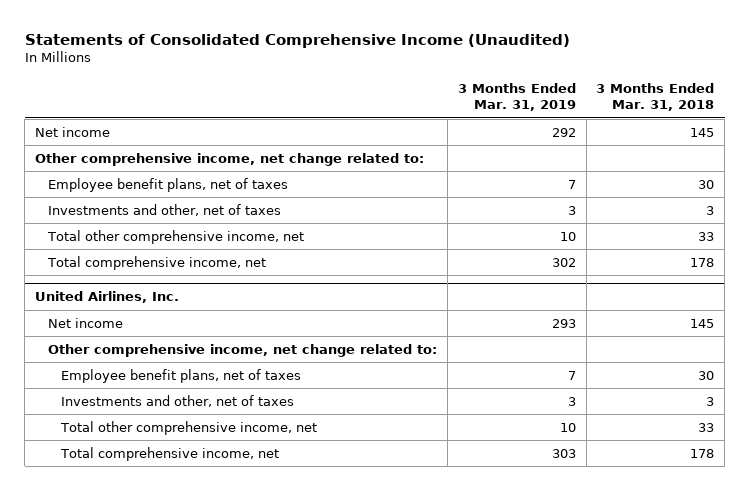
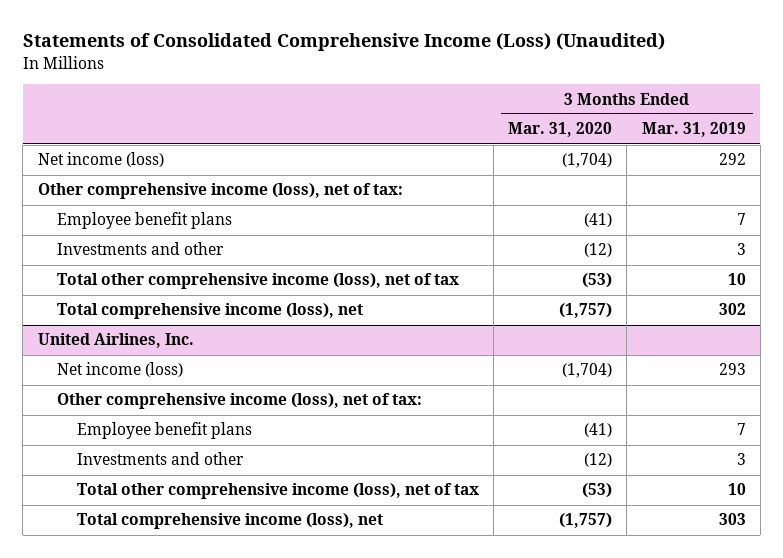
- Statements of Consolidated Comprehensive Income (Unaudited)
+ Statements of Consolidated Comprehensive Income (Loss) (Unaudited)
- | 3 Months Ended Mar. 31, 2019 | 3 Months Ended Mar. 31, 2018
+ | 3 Months Ended Mar. 31, 2020 | 3 Months Ended Mar. 31, 2019
- Net income | 292 | 145
- Other comprehensive income, net change related to:
- Employee benefit plans, net of taxes | 7 | 30
- Investments and other, net of taxes | 3 | 3
- Total other comprehensive income, net | 10 | 33
- Total comprehensive income, net | 302 | 178
+ Net income (loss) | (1,704) | 292
+ Other comprehensive income (loss), net of tax:
+ Employee benefit plans | (41) | 7
+ Investments and other | (12) | 3
+ Total other comprehensive income (loss), net of tax | (53) | 10
+ Total comprehensive income (loss), net | (1,757) | 302
@ United Airlines, Inc.
- Net income | 293 | 145
- Other comprehensive income, net change related to:
- Employee benefit plans, net of taxes | 7 | 30
- Investments and other, net of taxes | 3 | 3
- Total other comprehensive income, net | 10 | 33
- Total comprehensive income, net | 303 | 178
+ Net income (loss) | (1,704) | 293
+ Other comprehensive income (loss), net of tax:
+ Employee benefit plans | (41) | 7
+ Investments and other | (12) | 3
+ Total other comprehensive income (loss), net of tax | (53) | 10
+ Total comprehensive income (loss), net | (1,757) | 303

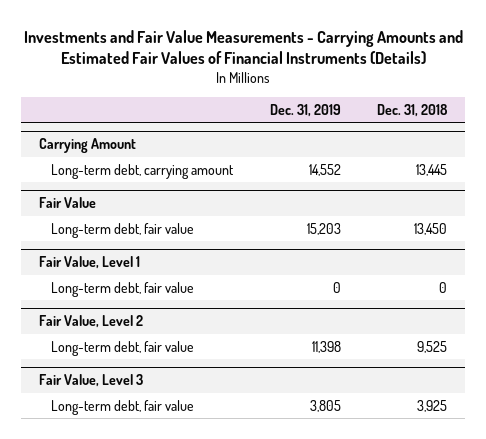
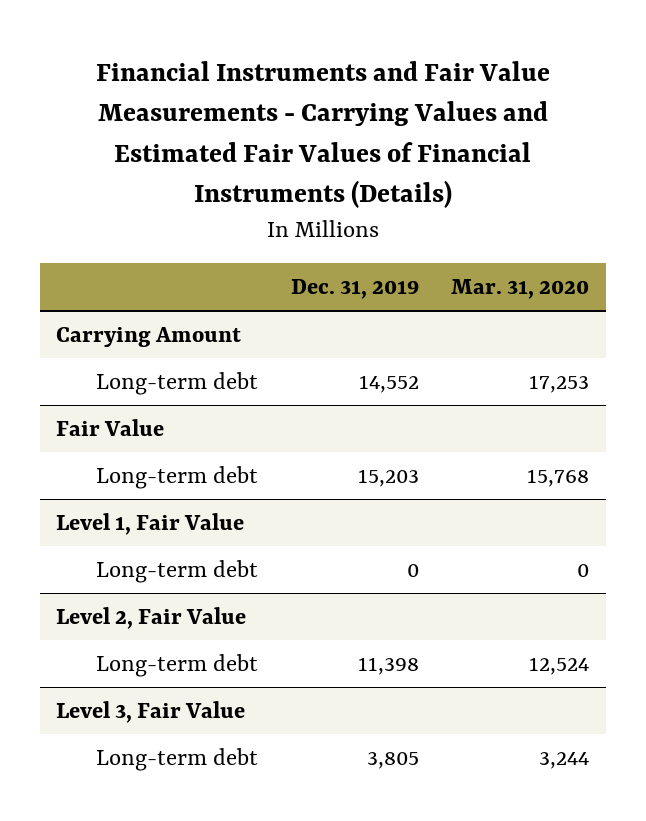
- Investments and Fair Value Measurements - Carrying Amounts and Estimated Fair Values of Financial Instruments (Details)
+ Financial Instruments and Fair Value Measurements - Carrying Values and Estimated Fair Values of Financial Instruments (Details)
- | Dec. 31, 2019 | Dec. 31, 2018
+ | Dec. 31, 2019 | Mar. 31, 2020
@ Carrying Amount
- Long-term debt, carrying amount | 14,552 | 13,445
+ Long-term debt | 14,552 | 17,253
@ Fair Value
- Long-term debt, fair value | 15,203 | 13,450
- Fair Value, Level 1
- Long-term debt, fair value | 0 | 0
- Fair Value, Level 2
- Long-term debt, fair value | 11,398 | 9,525
- Fair Value, Level 3
- Long-term debt, fair value | 3,805 | 3,925
@ Fair Value
+ Long-term debt | 15,203 | 15,768
+ Level 1, Fair Value
+ Long-term debt | 0 | 0
+ Level 2, Fair Value
+ Long-term debt | 11,398 | 12,524
+ Level 3, Fair Value
+ Long-term debt | 3,805 | 3,244

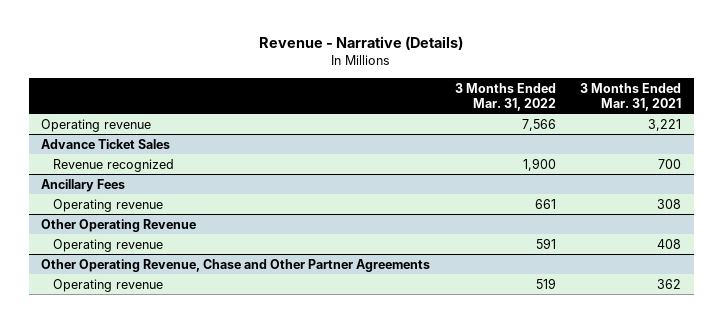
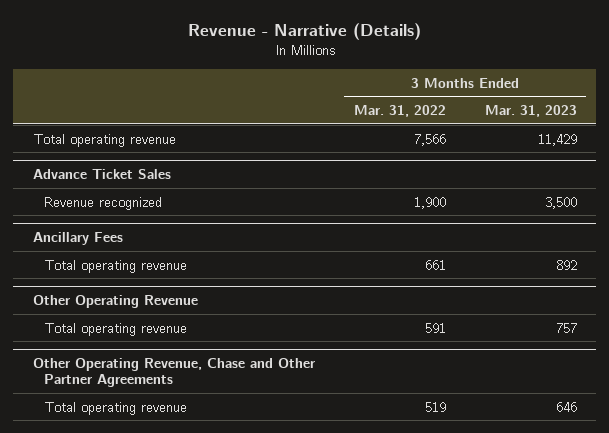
- | 3 Months Ended Mar. 31, 2022 | 3 Months Ended Mar. 31, 2021
+ | 3 Months Ended Mar. 31, 2022 | 3 Months Ended Mar. 31, 2023
- Operating revenue | 7,566 | 3,221
+ Total operating revenue | 7,566 | 11,429
@ Ancillary Fees
- Operating revenue | 661 | 308
+ Total operating revenue | 661 | 892
@ Other Operating Revenue
- Operating revenue | 591 | 408
+ Total operating revenue | 591 | 757
@ Other Operating Revenue, Chase and Other Partner Agreements
- Operating revenue | 519 | 362
+ Total operating revenue | 519 | 646

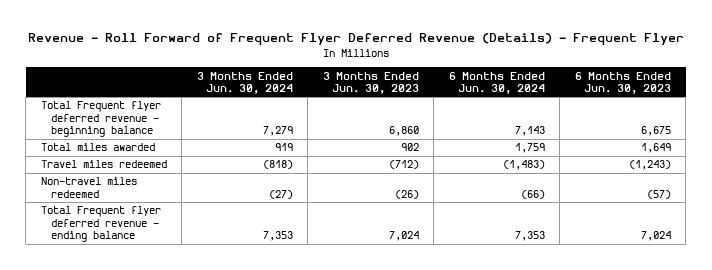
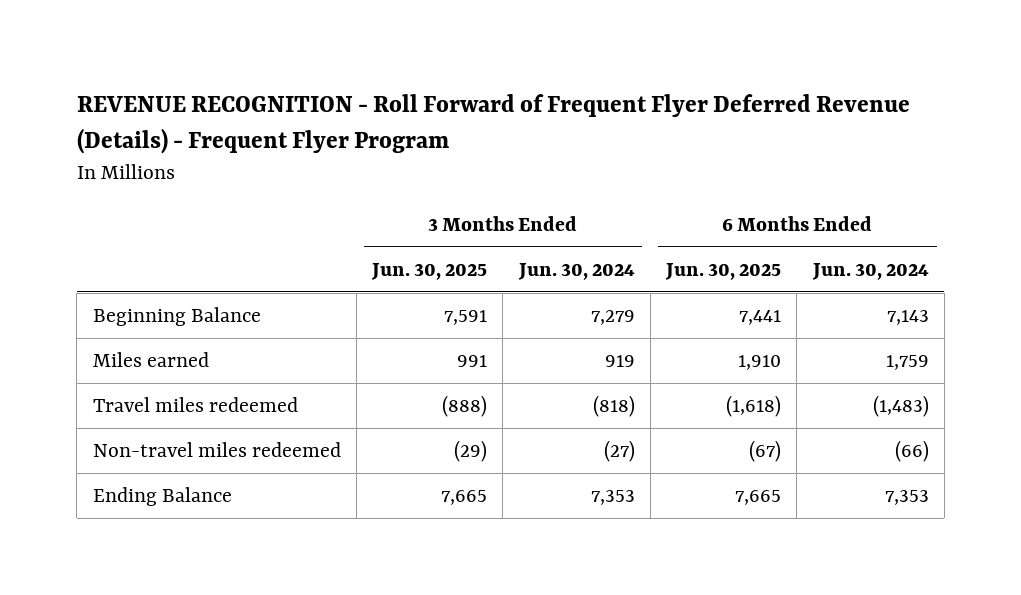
- Revenue - Roll Forward of Frequent Flyer Deferred Revenue (Details) - Frequent Flyer
+ REVENUE RECOGNITION - Roll Forward of Frequent Flyer Deferred Revenue (Details) - Frequent Flyer Program
- | 3 Months Ended Jun. 30, 2024 | 3 Months Ended Jun. 30, 2023 | 6 Months Ended Jun. 30, 2024 | 6 Months Ended Jun. 30, 2023
+ | 3 Months Ended Jun. 30, 2025 | 3 Months Ended Jun. 30, 2024 | 6 Months Ended Jun. 30, 2025 | 6 Months Ended Jun. 30, 2024
- Total Frequent flyer deferred revenue - beginning balance | 7,279 | 6,860 | 7,143 | 6,675
- Total miles awarded | 919 | 902 | 1,759 | 1,649
+ Beginning Balance | 7,591 | 7,279 | 7,441 | 7,143
+ Miles earned | 991 | 919 | 1,910 | 1,759
- Total Frequent flyer deferred revenue - ending balance | 7,353 | 7,024 | 7,353 | 7,024
+ Ending Balance | 7,665 | 7,353 | 7,665 | 7,353

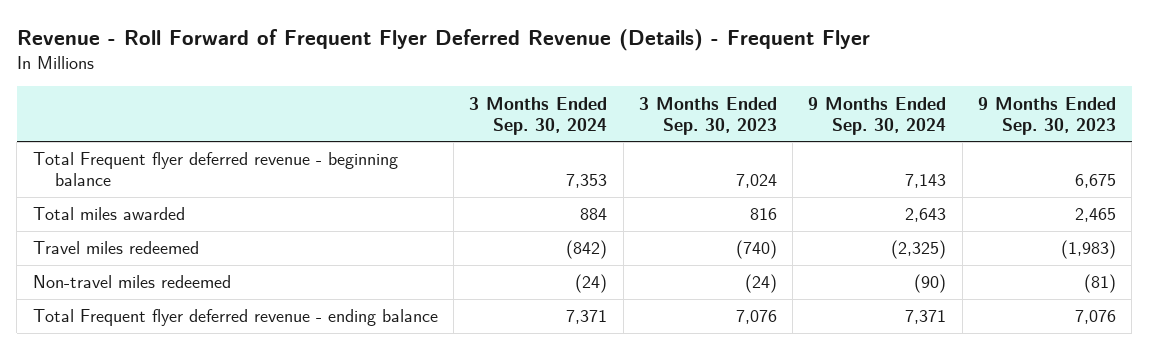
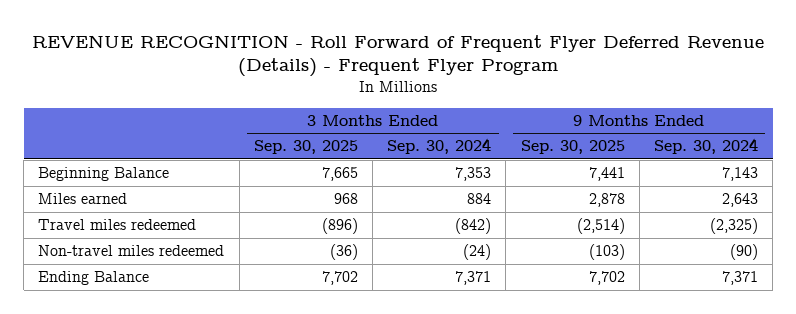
- Revenue - Roll Forward of Frequent Flyer Deferred Revenue (Details) - Frequent Flyer
+ REVENUE RECOGNITION - Roll Forward of Frequent Flyer Deferred Revenue (Details) - Frequent Flyer Program
- | 3 Months Ended Sep. 30, 2024 | 3 Months Ended Sep. 30, 2023 | 9 Months Ended Sep. 30, 2024 | 9 Months Ended Sep. 30, 2023
+ | 3 Months Ended Sep. 30, 2025 | 3 Months Ended Sep. 30, 2024 | 9 Months Ended Sep. 30, 2025 | 9 Months Ended Sep. 30, 2024
- Total Frequent flyer deferred revenue - beginning balance | 7,353 | 7,024 | 7,143 | 6,675
- Total miles awarded | 884 | 816 | 2,643 | 2,465
+ Beginning Balance | 7,665 | 7,353 | 7,441 | 7,143
+ Miles earned | 968 | 884 | 2,878 | 2,643
- Total Frequent flyer deferred revenue - ending balance | 7,371 | 7,076 | 7,371 | 7,076
+ Ending Balance | 7,702 | 7,371 | 7,702 | 7,371

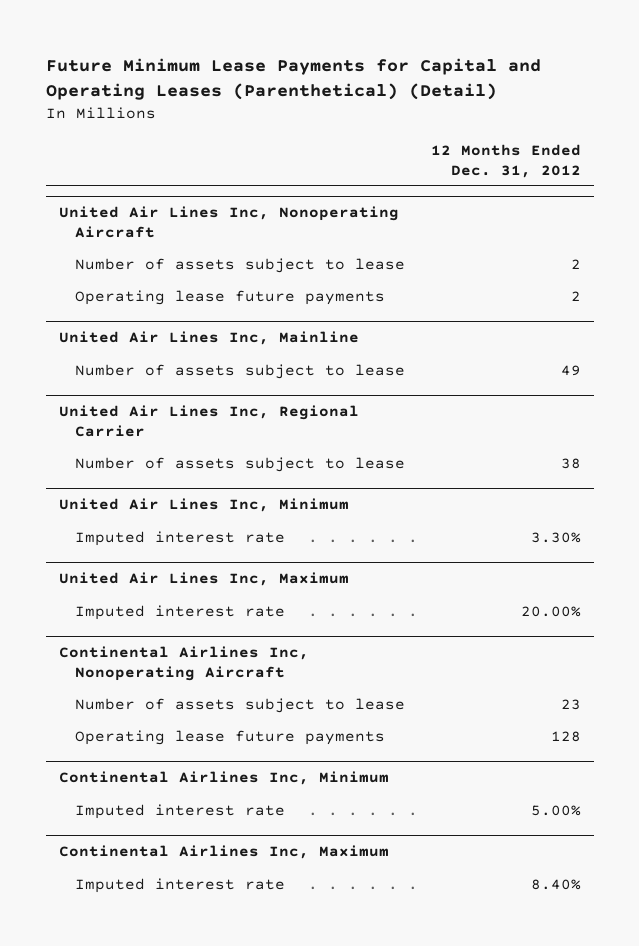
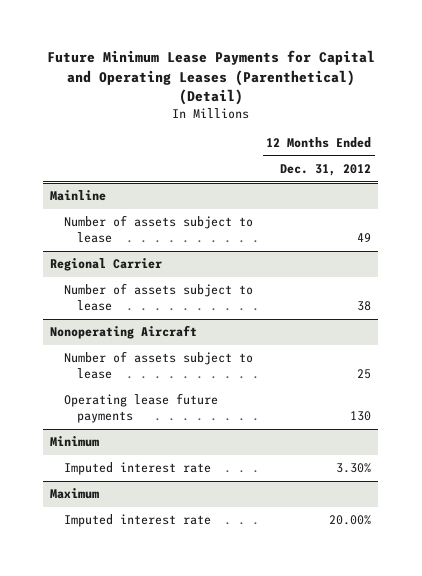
- United Air Lines Inc, Nonoperating Aircraft
- Number of assets subject to lease | 2
- Operating lease future payments | 2
- United Air Lines Inc, Mainline
+ Mainline
- United Air Lines Inc, Regional Carrier
+ Regional Carrier
- United Air Lines Inc, Minimum
+ Nonoperating Aircraft
+ Number of assets subject to lease | 25
+ Operating lease future payments | 130
+ Minimum
- United Air Lines Inc, Maximum
+ Maximum
- Continental Airlines Inc, Nonoperating Aircraft
- Number of assets subject to lease | 23
- Operating lease future payments | 128
- Continental Airlines Inc, Minimum
- Imputed interest rate | 5.00%
- Continental Airlines Inc, Maximum
- Imputed interest rate | 8.40%

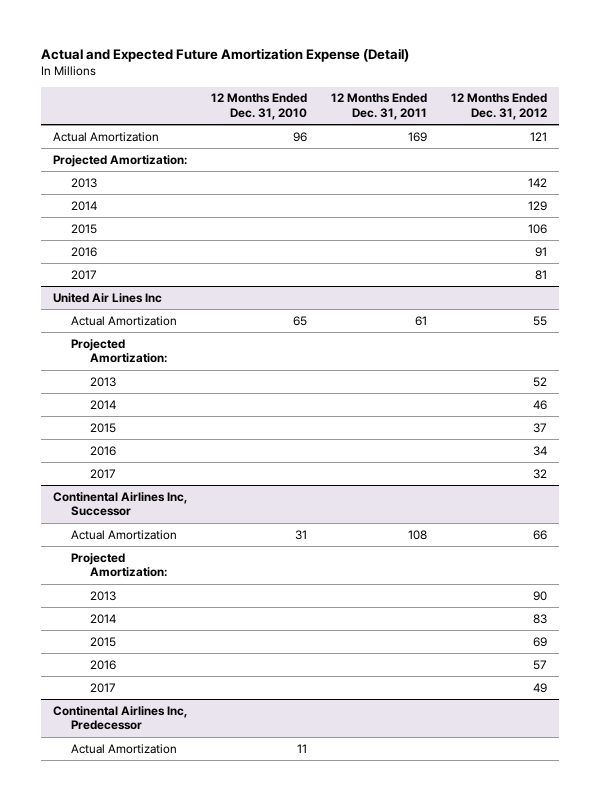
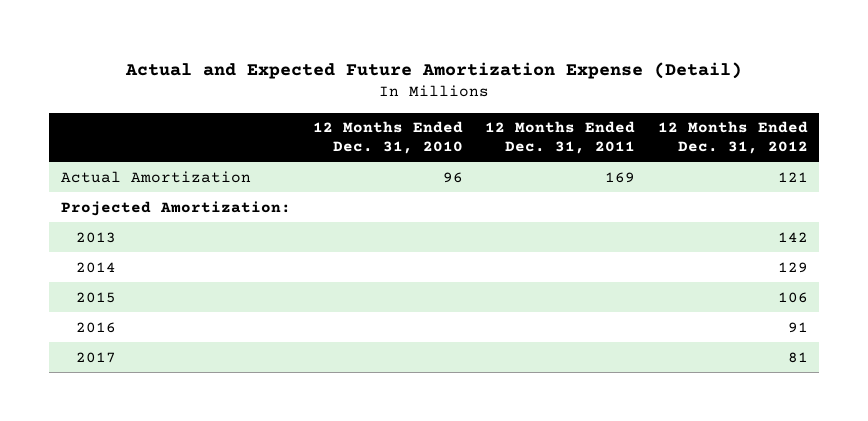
- United Air Lines Inc
- Actual Amortization | 65 | 61 | 55
- Projected Amortization:
- 2013 | | | 52
- 2014 | | | 46
- 2015 | | | 37
- 2016 | | | 34
- 2017 | | | 32
- Continental Airlines Inc, Successor
- Actual Amortization | 31 | 108 | 66
- Projected Amortization:
- 2013 | | | 90
- 2014 | | | 83
- 2015 | | | 69
- 2016 | | | 57
- 2017 | | | 49
- Continental Airlines Inc, Predecessor
- Actual Amortization | 11 | |

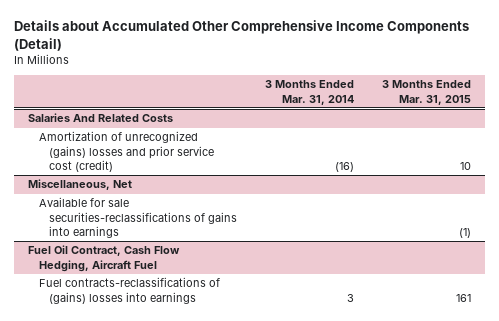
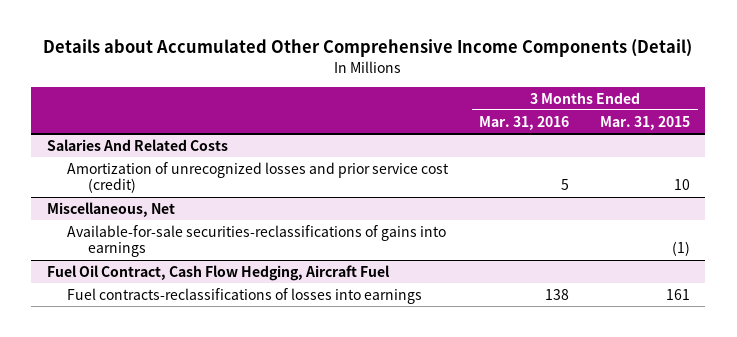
- | 3 Months Ended Mar. 31, 2014 | 3 Months Ended Mar. 31, 2015
+ | 3 Months Ended Mar. 31, 2016 | 3 Months Ended Mar. 31, 2015
@ Salaries And Related Costs
- Amortization of unrecognized (gains) losses and prior service cost (credit) | (16) | 10
+ Amortization of unrecognized losses and prior service cost (credit) | 5 | 10
@ Miscellaneous, Net
- Available for sale securities-reclassifications of gains into earnings | | (1)
+ Available-for-sale securities-reclassifications of gains into earnings | | (1)
@ Fuel Oil Contract, Cash Flow Hedging, Aircraft Fuel
- Fuel contracts-reclassifications of (gains) losses into earnings | 3 | 161
+ Fuel contracts-reclassifications of losses into earnings | 138 | 161

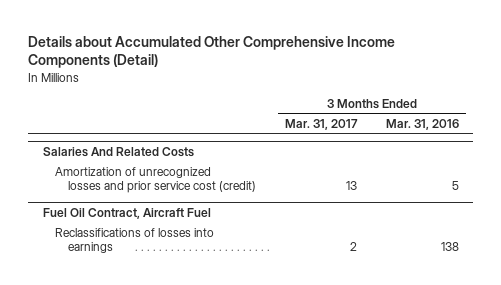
- | 3 Months Ended Mar. 31, 2016 | 3 Months Ended Mar. 31, 2015
+ | 3 Months Ended Mar. 31, 2017 | 3 Months Ended Mar. 31, 2016
- Miscellaneous, Net
- Available-for-sale securities-reclassifications of gains into earnings | | (1)
- Fuel Oil Contract, Cash Flow Hedging, Aircraft Fuel
- Fuel contracts-reclassifications of losses into earnings | 138 | 161
+ Fuel Oil Contract, Aircraft Fuel
+ Reclassifications of losses into earnings | 2 | 138

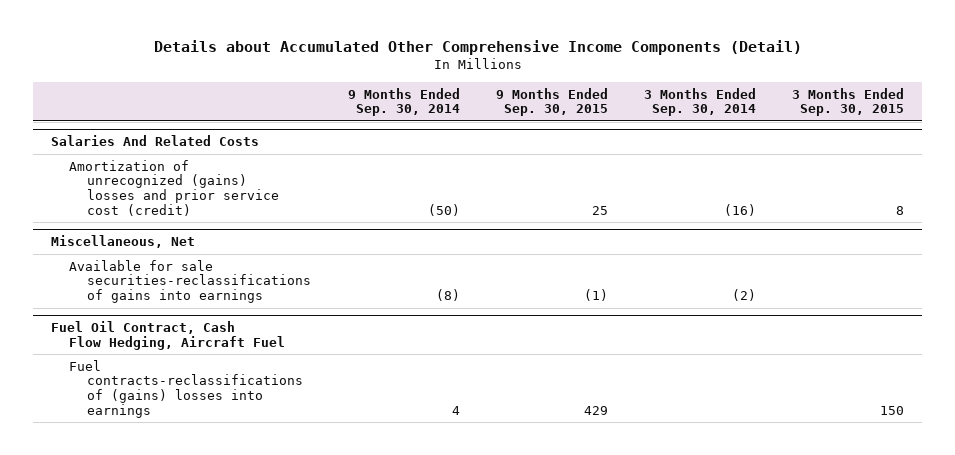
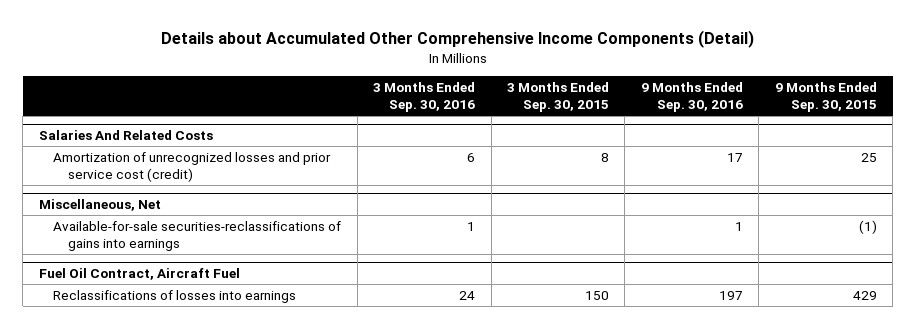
- | 9 Months Ended Sep. 30, 2014 | 9 Months Ended Sep. 30, 2015 | 3 Months Ended Sep. 30, 2014 | 3 Months Ended Sep. 30, 2015
+ | 3 Months Ended Sep. 30, 2016 | 3 Months Ended Sep. 30, 2015 | 9 Months Ended Sep. 30, 2016 | 9 Months Ended Sep. 30, 2015
@ Salaries And Related Costs
- Amortization of unrecognized (gains) losses and prior service cost (credit) | (50) | 25 | (16) | 8
+ Amortization of unrecognized losses and prior service cost (credit) | 6 | 8 | 17 | 25
@ Miscellaneous, Net
- Available for sale securities-reclassifications of gains into earnings | (8) | (1) | (2) |
- Fuel Oil Contract, Cash Flow Hedging, Aircraft Fuel
- Fuel contracts-reclassifications of (gains) losses into earnings | 4 | 429 | | 150
@ Miscellaneous, Net
+ Available-for-sale securities-reclassifications of gains into earnings | 1 | | 1 | (1)
+ Fuel Oil Contract, Aircraft Fuel
+ Reclassifications of losses into earnings | 24 | 150 | 197 | 429

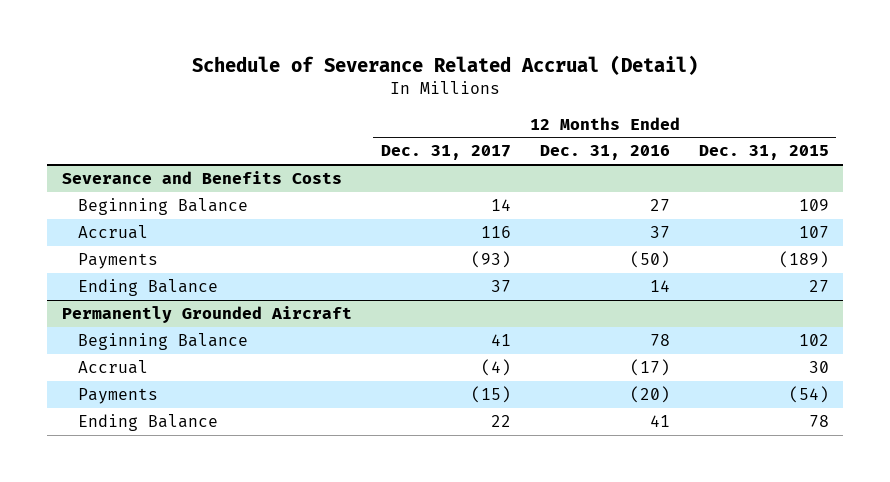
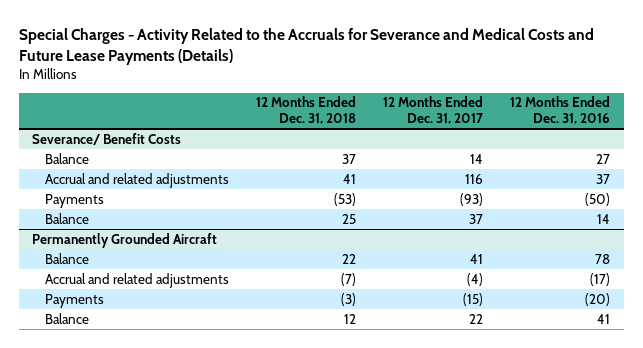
- Schedule of Severance Related Accrual (Detail)
+ Special Charges - Activity Related to the Accruals for Severance and Medical Costs and Future Lease Payments (Details)
- | 12 Months Ended Dec. 31, 2017 | 12 Months Ended Dec. 31, 2016 | 12 Months Ended Dec. 31, 2015
+ | 12 Months Ended Dec. 31, 2018 | 12 Months Ended Dec. 31, 2017 | 12 Months Ended Dec. 31, 2016
- Severance and Benefits Costs
- Beginning Balance | 14 | 27 | 109
- Accrual | 116 | 37 | 107
+ Severance/ Benefit Costs
+ Balance | 37 | 14 | 27
+ Accrual and related adjustments | 41 | 116 | 37
- Ending Balance | 37 | 14 | 27
+ Balance | 25 | 37 | 14
@ Permanently Grounded Aircraft
- Beginning Balance | 41 | 78 | 102
- Accrual | (4) | (17) | 30
+ Balance | 22 | 41 | 78
+ Accrual and related adjustments | (7) | (4) | (17)
- Ending Balance | 22 | 41 | 78
+ Balance | 12 | 22 | 41

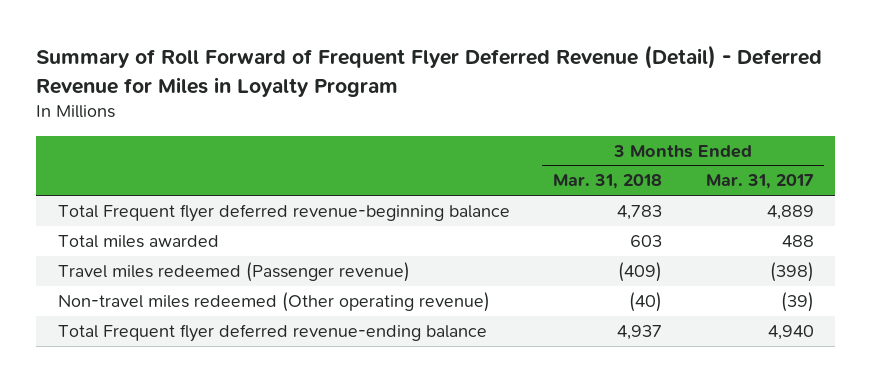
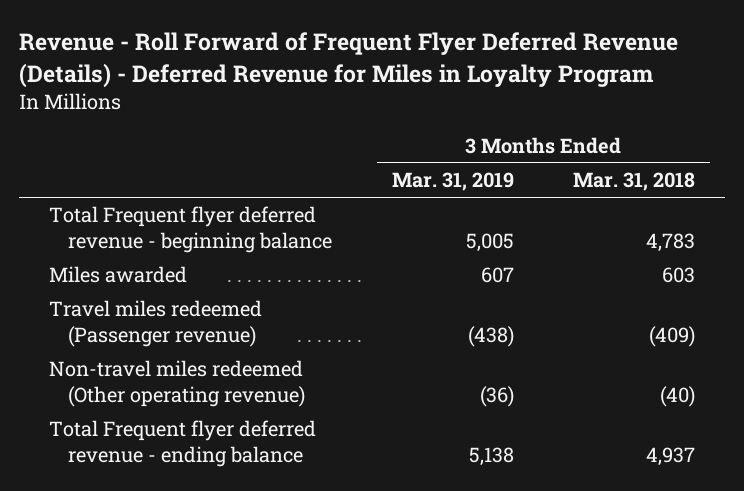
- Summary of Roll Forward of Frequent Flyer Deferred Revenue (Detail) - Deferred Revenue for Miles in Loyalty Program
+ Revenue - Roll Forward of Frequent Flyer Deferred Revenue (Details) - Deferred Revenue for Miles in Loyalty Program
- | 3 Months Ended Mar. 31, 2018 | 3 Months Ended Mar. 31, 2017
+ | 3 Months Ended Mar. 31, 2019 | 3 Months Ended Mar. 31, 2018
- Total Frequent flyer deferred revenue-beginning balance | 4,783 | 4,889
- Total miles awarded | 603 | 488
+ Total Frequent flyer deferred revenue - beginning balance | 5,005 | 4,783
+ Miles awarded | 607 | 603
- Total Frequent flyer deferred revenue-ending balance | 4,937 | 4,940
+ Total Frequent flyer deferred revenue - ending balance | 5,138 | 4,937

